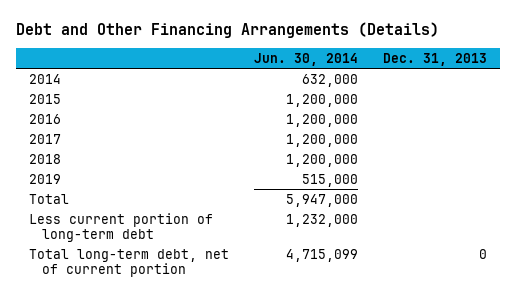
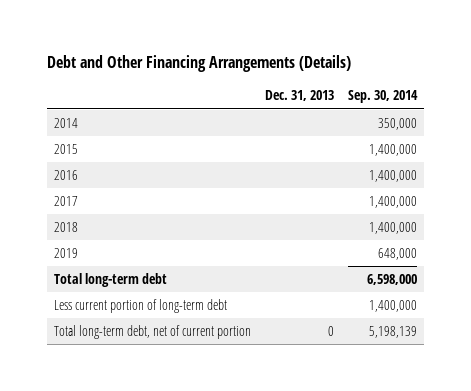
- | Jun. 30, 2014 | Dec. 31, 2013
+ | Dec. 31, 2013 | Sep. 30, 2014
- Total | 5,947,000 |
+ Total long-term debt | | 6,598,000

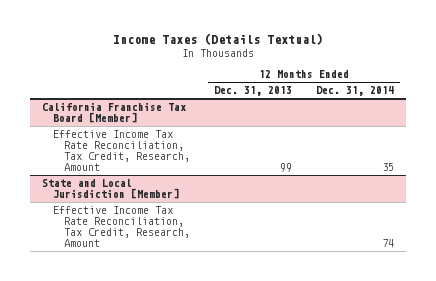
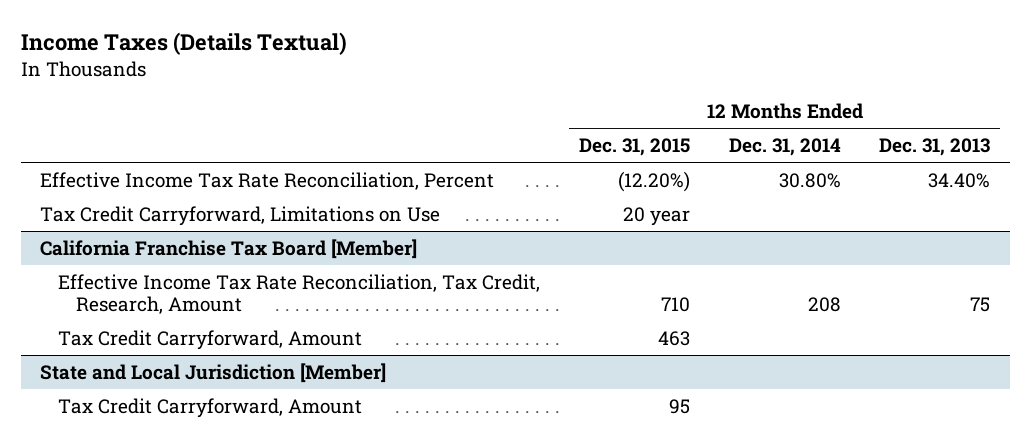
- | 12 Months Ended Dec. 31, 2013 | 12 Months Ended Dec. 31, 2014
+ | 12 Months Ended Dec. 31, 2015 | 12 Months Ended Dec. 31, 2014 | 12 Months Ended Dec. 31, 2013
+ Effective Income Tax Rate Reconciliation, Percent | (12.20%) | 30.80% | 34.40%
+ Tax Credit Carryforward, Limitations on Use | 20 year | |
@ California Franchise Tax Board [Member]
- Effective Income Tax Rate Reconciliation, Tax Credit, Research, Amount | 99 | 35
+ Effective Income Tax Rate Reconciliation, Tax Credit, Research, Amount | 710 | 208 | 75
+ Tax Credit Carryforward, Amount | 463 | |
@ State and Local Jurisdiction [Member]
- Effective Income Tax Rate Reconciliation, Tax Credit, Research, Amount | | 74
+ Tax Credit Carryforward, Amount | 95 | |

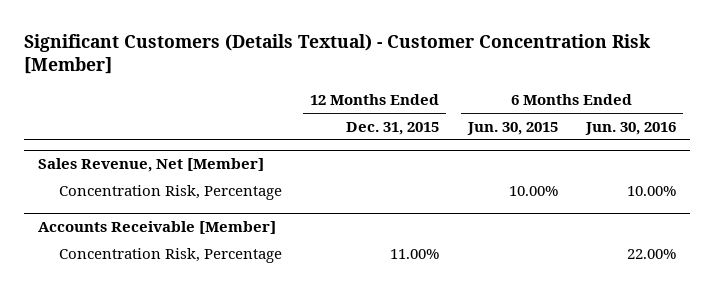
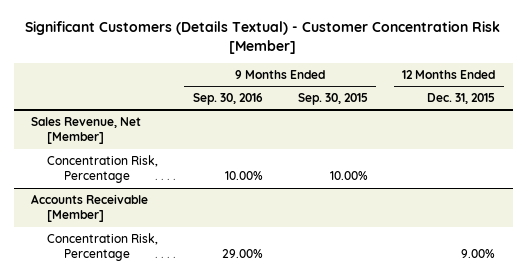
- | 12 Months Ended Dec. 31, 2015 | 6 Months Ended Jun. 30, 2015 | 6 Months Ended Jun. 30, 2016
+ | 9 Months Ended Sep. 30, 2016 | 9 Months Ended Sep. 30, 2015 | 12 Months Ended Dec. 31, 2015
@ Accounts Receivable [Member]
- Concentration Risk, Percentage | 11.00% | | 22.00%
+ Concentration Risk, Percentage | 29.00% | | 9.00%

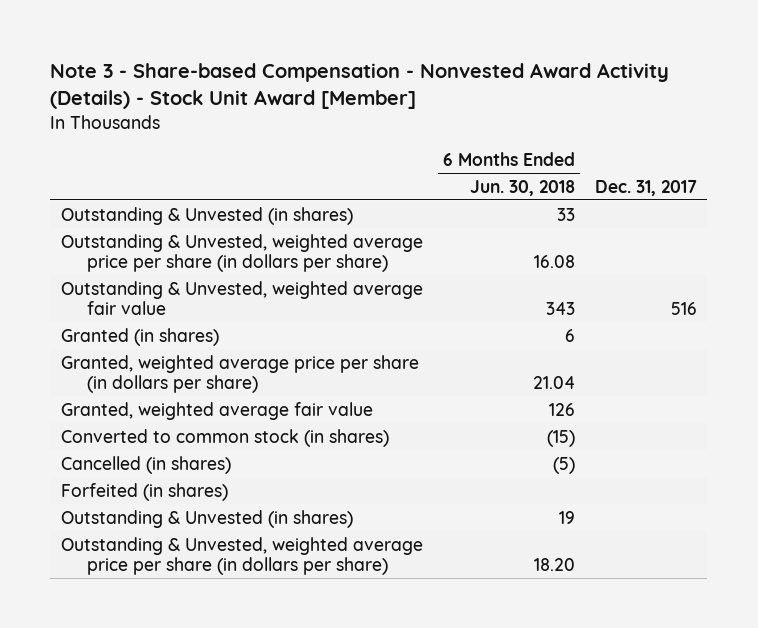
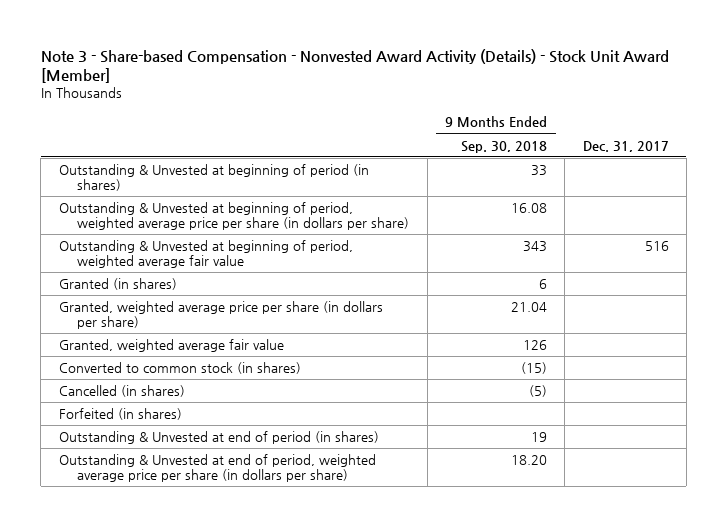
- | 6 Months Ended Jun. 30, 2018 | Dec. 31, 2017
+ | 9 Months Ended Sep. 30, 2018 | Dec. 31, 2017
- Outstanding & Unvested (in shares) | 33 |
- Outstanding & Unvested, weighted average price per share (in dollars per share) | 16.08 |
- Outstanding & Unvested, weighted average fair value | 343 | 516
+ Outstanding & Unvested at beginning of period (in shares) | 33 |
+ Outstanding & Unvested at beginning of period, weighted average price per share (in dollars per share) | 16.08 |
+ Outstanding & Unvested at beginning of period, weighted average fair value | 343 | 516
- Outstanding & Unvested (in shares) | 19 |
- Outstanding & Unvested, weighted average price per share (in dollars per share) | 18.20 |
+ Outstanding & Unvested at end of period (in shares) | 19 |
+ Outstanding & Unvested at end of period, weighted average price per share (in dollars per share) | 18.20 |

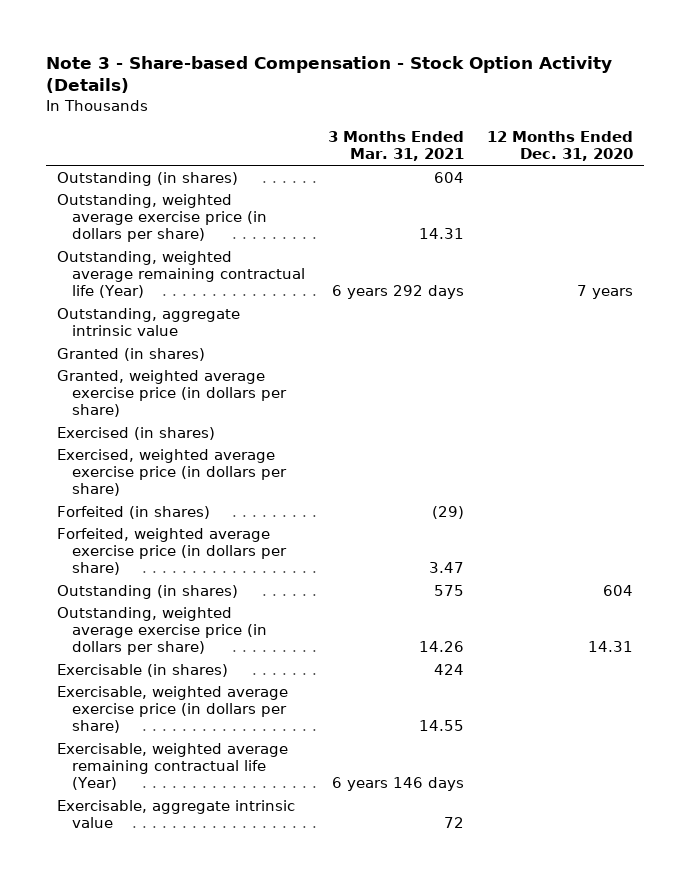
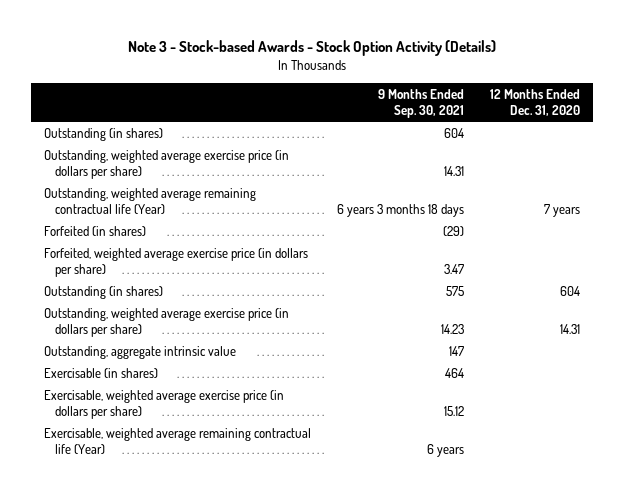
- Note 3 - Share-based Compensation - Stock Option Activity (Details)
+ Note 3 - Stock-based Awards - Stock Option Activity (Details)
- | 3 Months Ended Mar. 31, 2021 | 12 Months Ended Dec. 31, 2020
+ | 9 Months Ended Sep. 30, 2021 | 12 Months Ended Dec. 31, 2020
- Granted (in shares)
- Granted, weighted average exercise price (in dollars per share)
- Exercised (in shares)
- Exercised, weighted average exercise price (in dollars per share)
moved down: Outstanding, aggregate intrinsic value | 147 |
- Exercisable, aggregate intrinsic value | 72 |

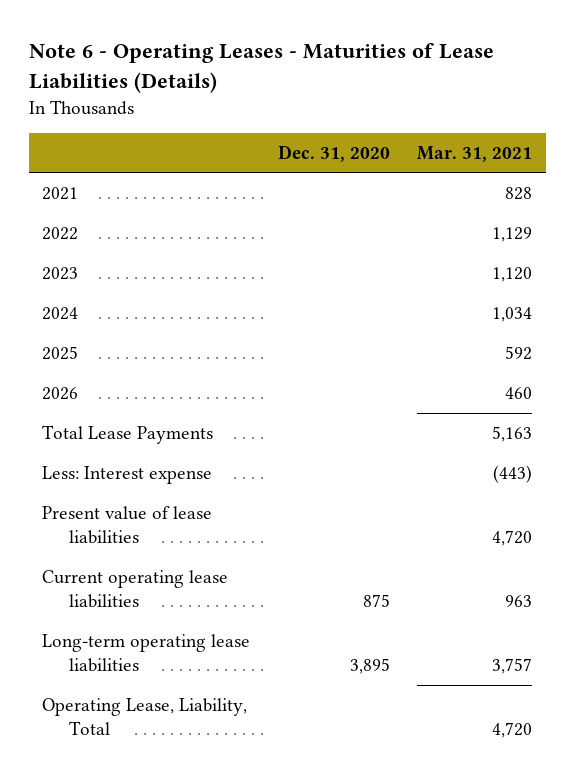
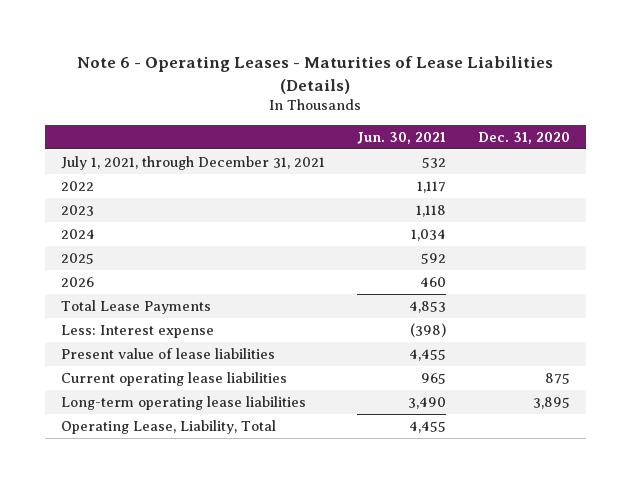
- | Dec. 31, 2020 | Mar. 31, 2021
+ | Jun. 30, 2021 | Dec. 31, 2020
- 2021 | | 828
+ July 1, 2021, through December 31, 2021 | 532 |

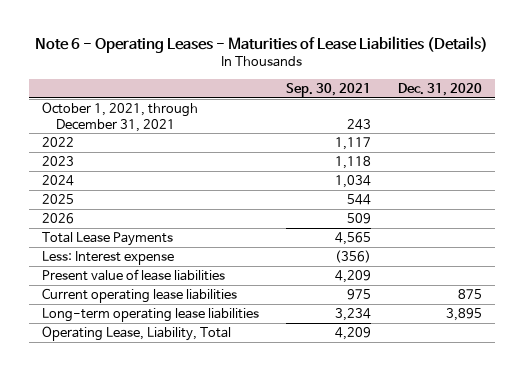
- | Jun. 30, 2021 | Dec. 31, 2020
+ | Sep. 30, 2021 | Dec. 31, 2020
- July 1, 2021, through December 31, 2021 | 532 |
+ October 1, 2021, through December 31, 2021 | 243 |

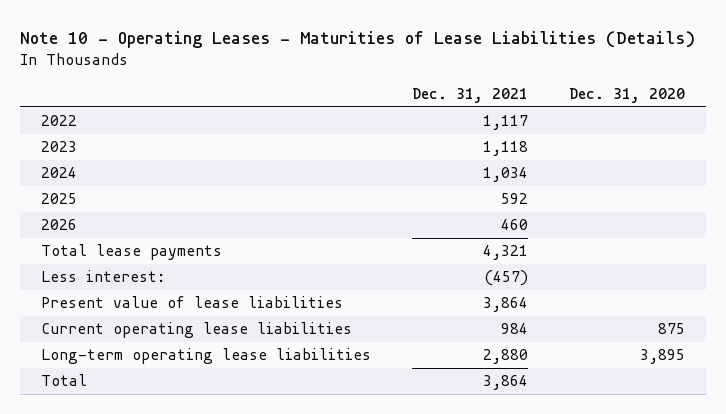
- Note 6 - Operating Leases - Maturities of Lease Liabilities (Details)
+ Note 10 - Operating Leases - Maturities of Lease Liabilities (Details)
- | Sep. 30, 2021 | Dec. 31, 2020
+ | Dec. 31, 2021 | Dec. 31, 2020
- October 1, 2021, through December 31, 2021 | 243 |
- Total Lease Payments | 4,565 |
- Less: Interest expense | (356) |
+ Total lease payments | 4,321 |
+ Less interest: | (457) |
- Operating Lease, Liability, Total | 4,209 |
+ Total | 3,864 |

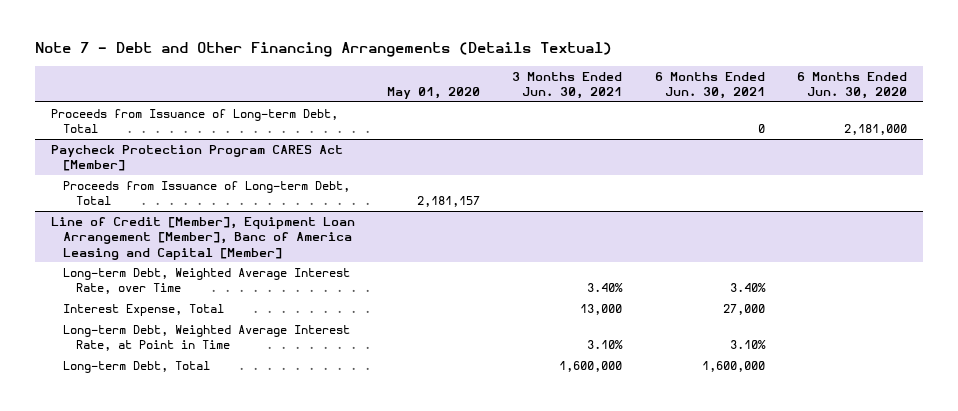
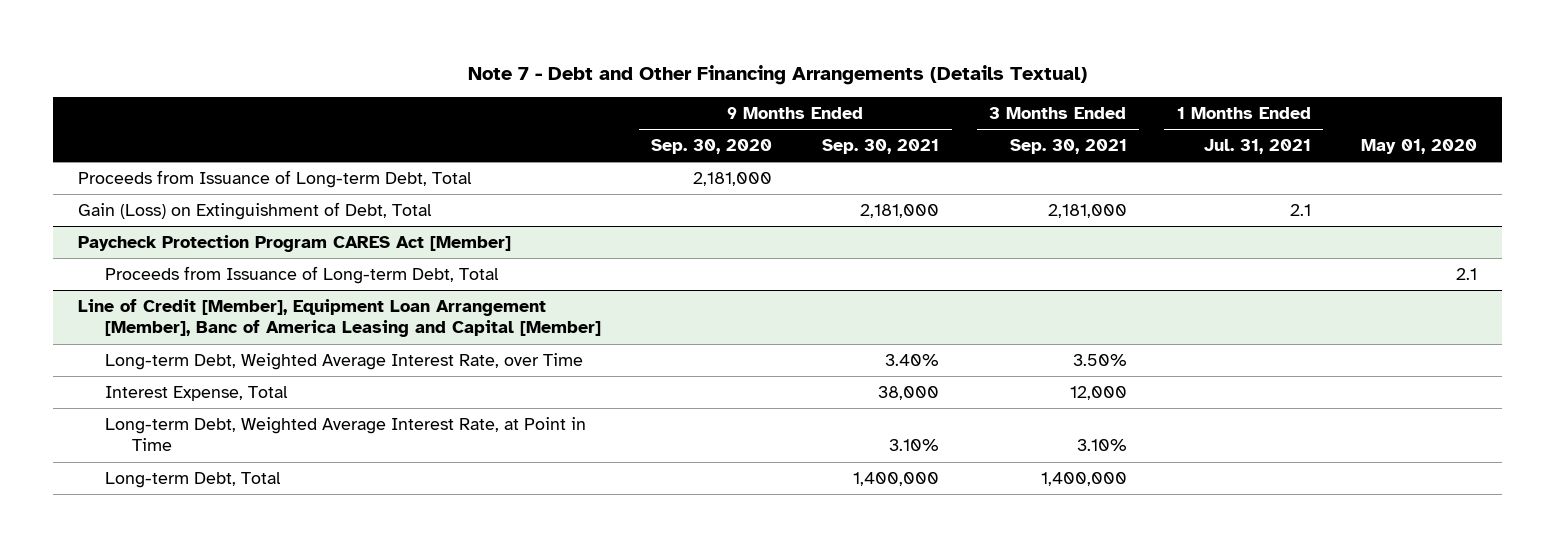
- | May 01, 2020 | 3 Months Ended Jun. 30, 2021 | 6 Months Ended Jun. 30, 2021 | 6 Months Ended Jun. 30, 2020
+ | 9 Months Ended Sep. 30, 2020 | 9 Months Ended Sep. 30, 2021 | 3 Months Ended Sep. 30, 2021 | 1 Months Ended Jul. 31, 2021 | May 01, 2020
+ Gain (Loss) on Extinguishment of Debt, Total | | 2,181,000 | 2,181,000 | 2.1 |
@ Paycheck Protection Program CARES Act [Member]
- Proceeds from Issuance of Long-term Debt, Total | 2,181,157 | | |
+ Proceeds from Issuance of Long-term Debt, Total | | | | | 2.1

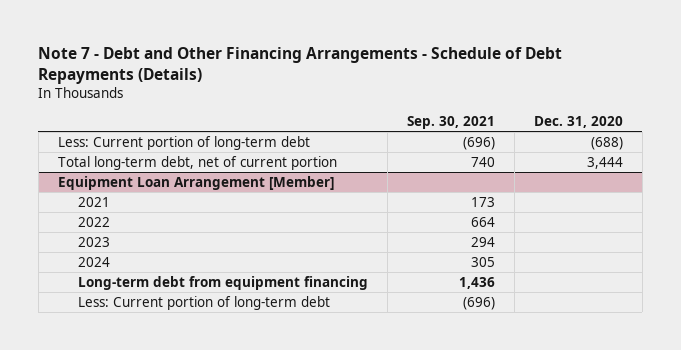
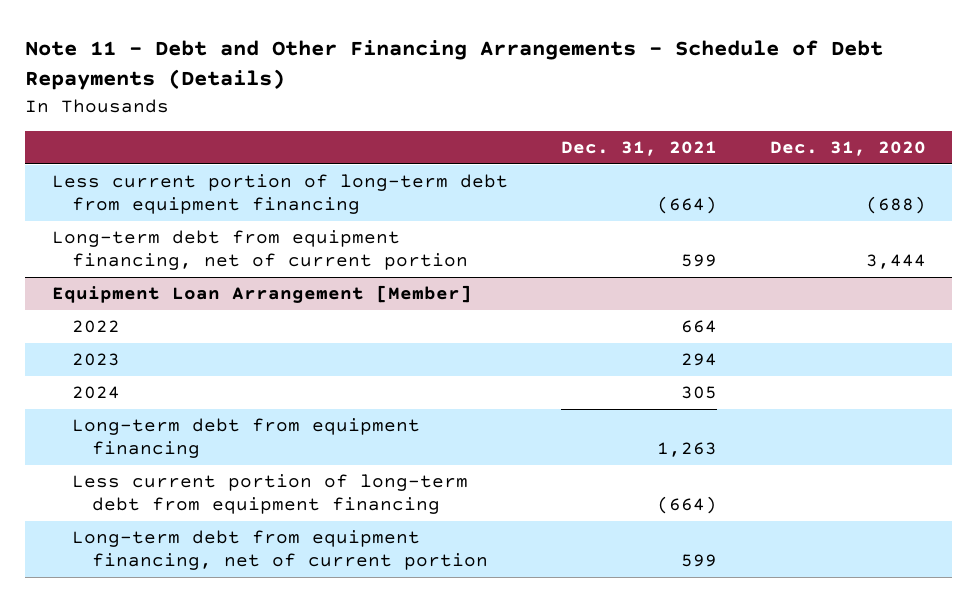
- Note 7 - Debt and Other Financing Arrangements - Schedule of Debt Repayments (Details)
+ Note 11 - Debt and Other Financing Arrangements - Schedule of Debt Repayments (Details)
- | Sep. 30, 2021 | Dec. 31, 2020
+ | Dec. 31, 2021 | Dec. 31, 2020
- Less: Current portion of long-term debt | (696) | (688)
- Total long-term debt, net of current portion | 740 | 3,444
+ Less current portion of long-term debt from equipment financing | (664) | (688)
+ Long-term debt from equipment financing, net of current portion | 599 | 3,444
@ Equipment Loan Arrangement [Member]
- 2021 | 173 |
- Less: Current portion of long-term debt | (696) |
+ Less current portion of long-term debt from equipment financing | (664) |
+ Long-term debt from equipment financing, net of current portion | 599 |

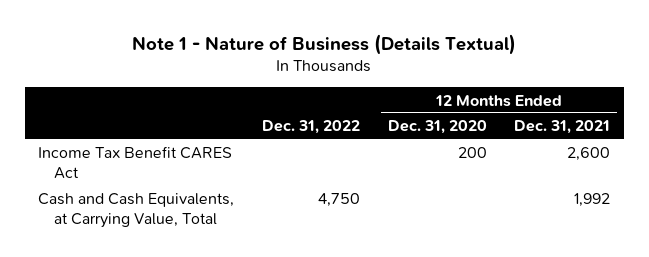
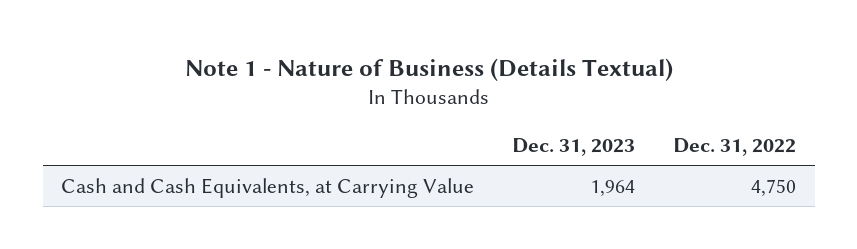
- | Dec. 31, 2022 | 12 Months Ended Dec. 31, 2020 | 12 Months Ended Dec. 31, 2021
+ | Dec. 31, 2023 | Dec. 31, 2022
- Income Tax Benefit CARES Act | | 200 | 2,600
- Cash and Cash Equivalents, at Carrying Value, Total | 4,750 | | 1,992
+ Cash and Cash Equivalents, at Carrying Value | 1,964 | 4,750

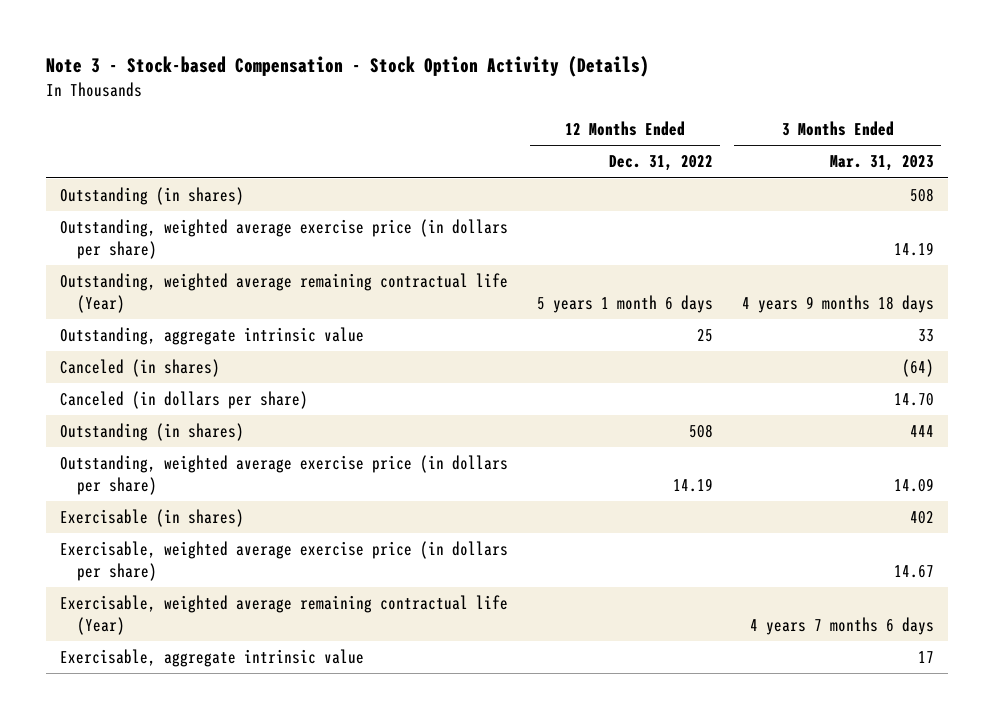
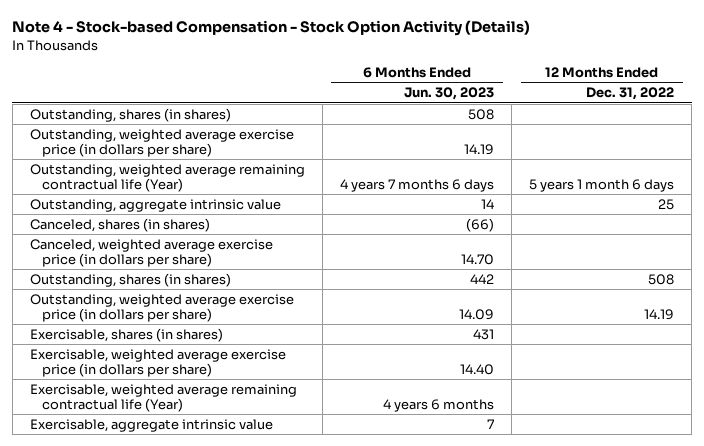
- Note 3 - Stock-based Compensation - Stock Option Activity (Details)
+ Note 4 - Stock-based Compensation - Stock Option Activity (Details)
- | 12 Months Ended Dec. 31, 2022 | 3 Months Ended Mar. 31, 2023
+ | 6 Months Ended Jun. 30, 2023 | 12 Months Ended Dec. 31, 2022
- Outstanding (in shares) | | 508
+ Outstanding, shares (in shares) | 508 |
- Canceled (in shares) | | (64)
- Canceled (in dollars per share) | | 14.70
- Outstanding (in shares) | 508 | 444
+ Canceled, shares (in shares) | (66) |
+ Canceled, weighted average exercise price (in dollars per share) | 14.70 |
+ Outstanding, shares (in shares) | 442 | 508
- Exercisable (in shares) | | 402
+ Exercisable, shares (in shares) | 431 |

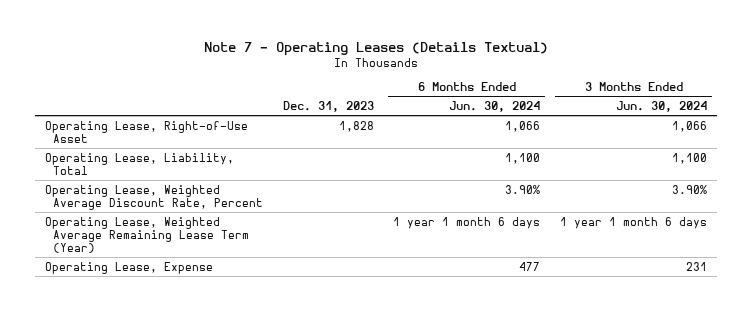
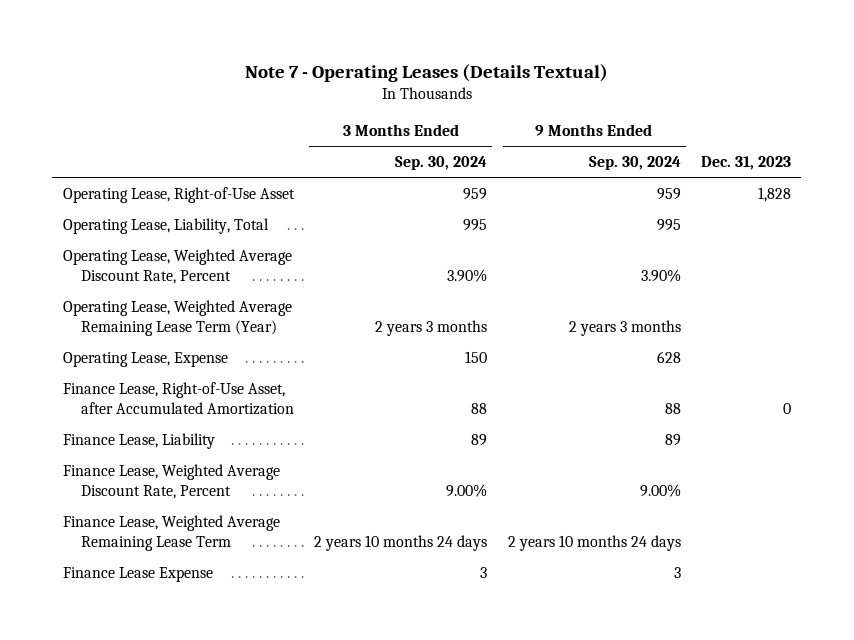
- | Dec. 31, 2023 | 6 Months Ended Jun. 30, 2024 | 3 Months Ended Jun. 30, 2024
+ | 3 Months Ended Sep. 30, 2024 | 9 Months Ended Sep. 30, 2024 | Dec. 31, 2023
+ Finance Lease, Right-of-Use Asset, after Accumulated Amortization | 88 | 88 | 0
+ Finance Lease, Liability | 89 | 89 |
+ Finance Lease, Weighted Average Discount Rate, Percent | 9.00% | 9.00% |
+ Finance Lease, Weighted Average Remaining Lease Term | 2 years 10 months 24 days | 2 years 10 months 24 days |
+ Finance Lease Expense | 3 | 3 |

